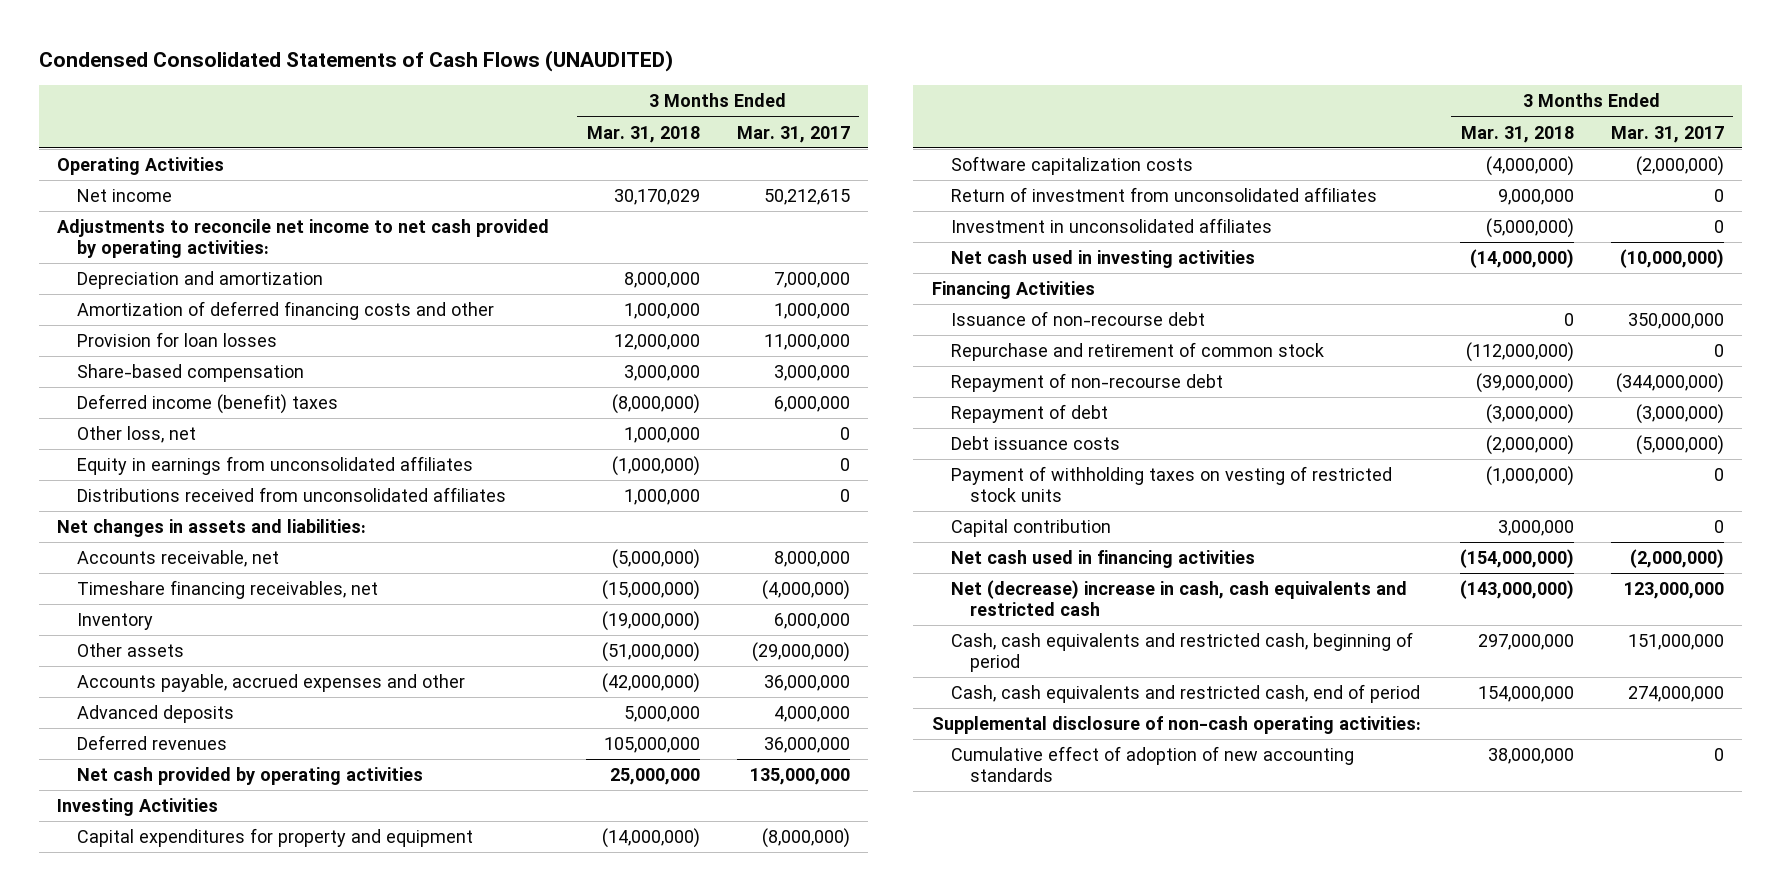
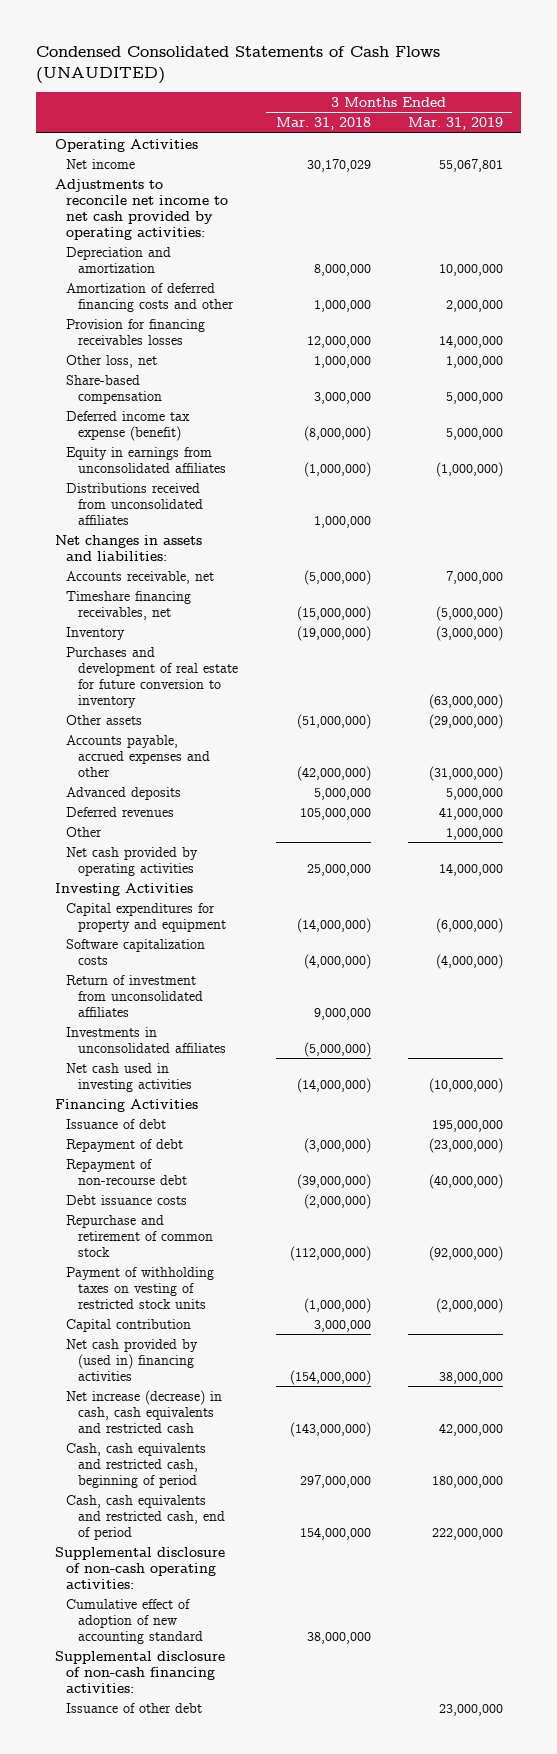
- | 3 Months Ended Mar. 31, 2018 | 3 Months Ended Mar. 31, 2017
+ | 3 Months Ended Mar. 31, 2018 | 3 Months Ended Mar. 31, 2019
- Provision for loan losses | 12,000,000 | 11,000,000
- Deferred income (benefit) taxes | (8,000,000) | 6,000,000
+ Provision for financing receivables losses | 12,000,000 | 14,000,000
moved down: Share-based compensation | 3,000,000 | 5,000,000
+ Deferred income tax expense (benefit) | (8,000,000) | 5,000,000
+ Purchases and development of real estate for future conversion to inventory | | (63,000,000)
+ Other | | 1,000,000
- Investment in unconsolidated affiliates | (5,000,000) | 0
+ Investments in unconsolidated affiliates | (5,000,000) |
- Issuance of non-recourse debt | 0 | 350,000,000
+ Issuance of debt | | 195,000,000
moved down: Repayment of non-recourse debt | (39,000,000) | (40,000,000)
moved down: Repurchase and retirement of common stock | (112,000,000) | (92,000,000)
- Net cash used in financing activities | (154,000,000) | (2,000,000)
- Net (decrease) increase in cash, cash equivalents and restricted cash | (143,000,000) | 123,000,000
+ Net cash provided by (used in) financing activities | (154,000,000) | 38,000,000
+ Net increase (decrease) in cash, cash equivalents and restricted cash | (143,000,000) | 42,000,000
- Cumulative effect of adoption of new accounting standards | 38,000,000 | 0
+ Cumulative effect of adoption of new accounting standard | 38,000,000 |
+ Supplemental disclosure of non-cash financing activities:
+ Issuance of other debt | | 23,000,000

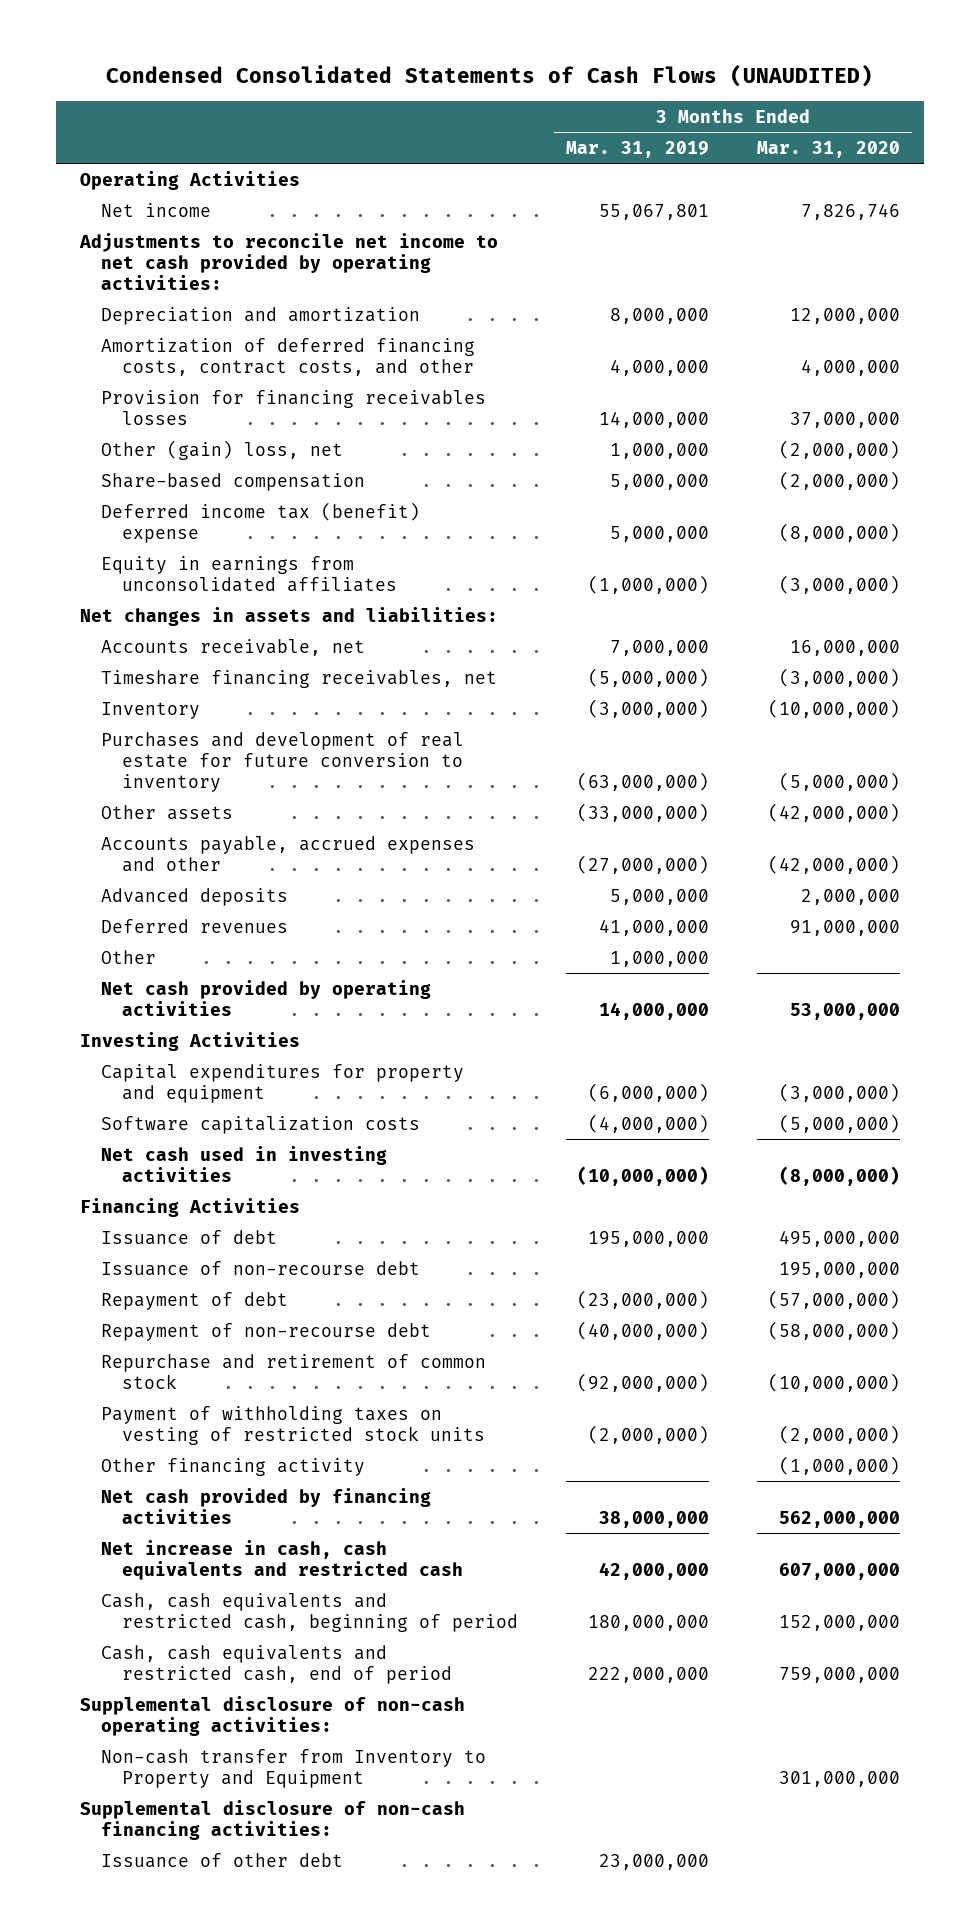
- | 3 Months Ended Mar. 31, 2018 | 3 Months Ended Mar. 31, 2019
+ | 3 Months Ended Mar. 31, 2019 | 3 Months Ended Mar. 31, 2020
- Depreciation and amortization | 8,000,000 | 10,000,000
- Amortization of deferred financing costs and other | 1,000,000 | 2,000,000
+ Depreciation and amortization | 8,000,000 | 12,000,000
+ Amortization of deferred financing costs, contract costs, and other | 4,000,000 | 4,000,000
- Other loss, net | 1,000,000 | 1,000,000
+ Other (gain) loss, net | 1,000,000 | (2,000,000)
- Deferred income tax expense (benefit) | (8,000,000) | 5,000,000
+ Deferred income tax (benefit) expense | 5,000,000 | (8,000,000)
- Distributions received from unconsolidated affiliates | 1,000,000 |
- Other assets | (51,000,000) | (29,000,000)
- Accounts payable, accrued expenses and other | (42,000,000) | (31,000,000)
+ Other assets | (33,000,000) | (42,000,000)
+ Accounts payable, accrued expenses and other | (27,000,000) | (42,000,000)
- Return of investment from unconsolidated affiliates | 9,000,000 |
- Investments in unconsolidated affiliates | (5,000,000) |
+ Issuance of non-recourse debt | | 195,000,000
- Debt issuance costs | (2,000,000) |
- Capital contribution | 3,000,000 |
- Net cash provided by (used in) financing activities | (154,000,000) | 38,000,000
- Net increase (decrease) in cash, cash equivalents and restricted cash | (143,000,000) | 42,000,000
+ Other financing activity | | (1,000,000)
+ Net cash provided by financing activities | 38,000,000 | 562,000,000
+ Net increase in cash, cash equivalents and restricted cash | 42,000,000 | 607,000,000
- Cumulative effect of adoption of new accounting standard | 38,000,000 |
+ Non-cash transfer from Inventory to Property and Equipment | | 301,000,000

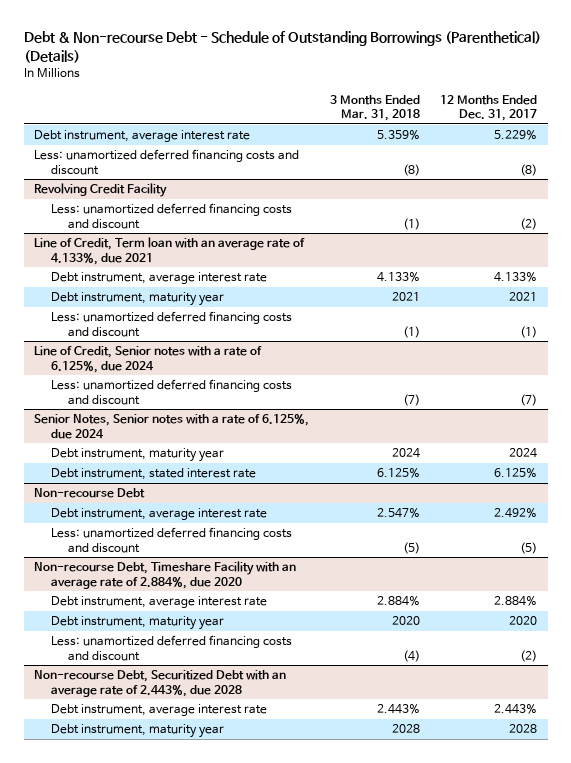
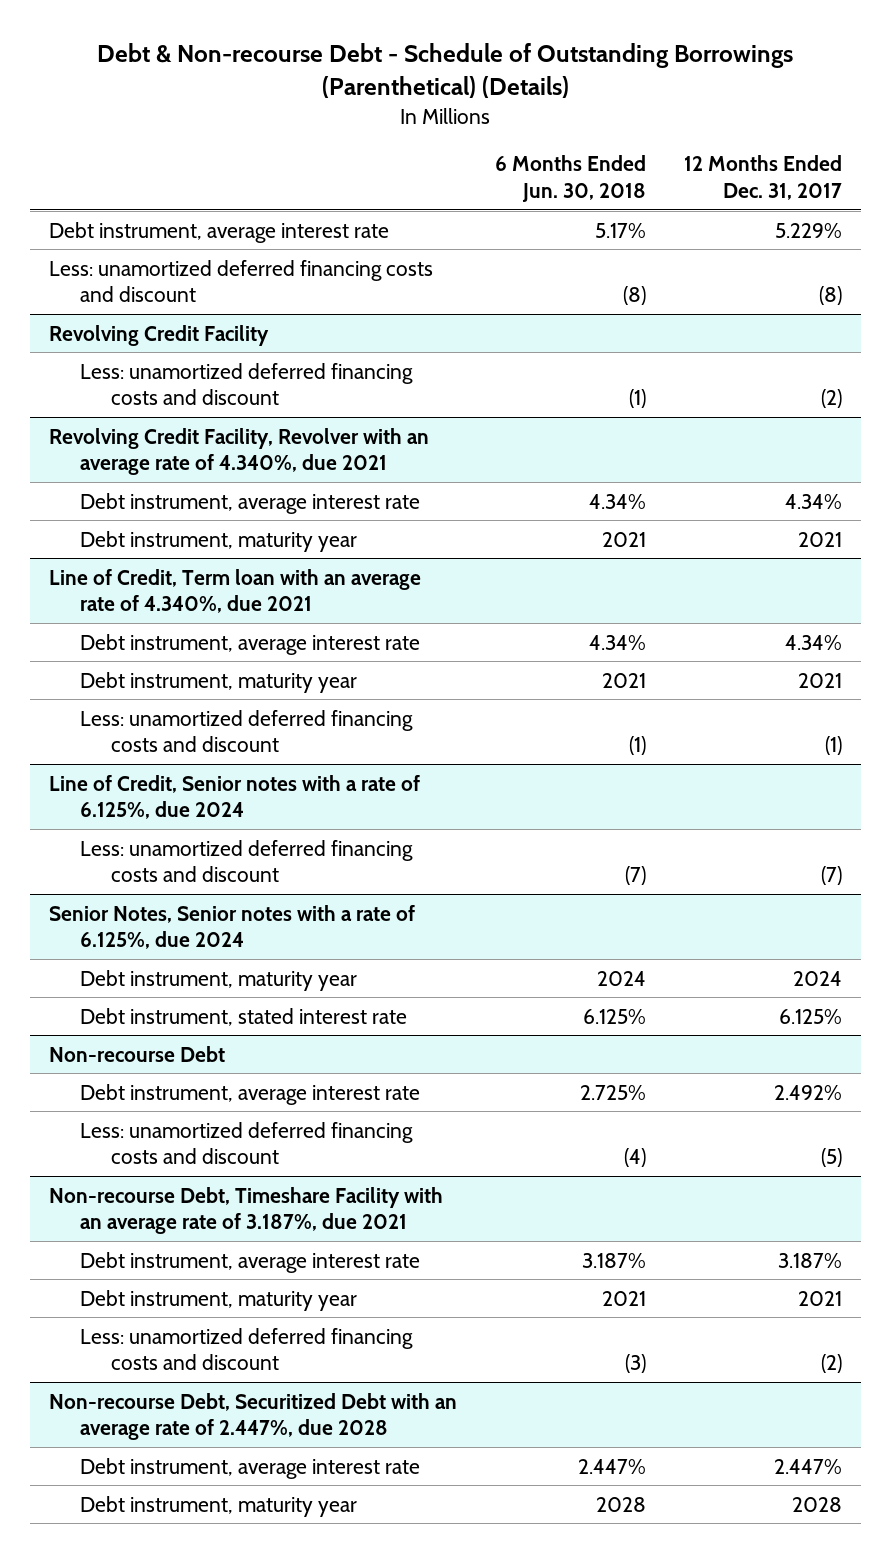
- | 3 Months Ended Mar. 31, 2018 | 12 Months Ended Dec. 31, 2017
+ | 6 Months Ended Jun. 30, 2018 | 12 Months Ended Dec. 31, 2017
- Line of Credit, Term loan with an average rate of 4.133%, due 2021
- Debt instrument, average interest rate | 4.133% | 4.133%
+ Revolving Credit Facility, Revolver with an average rate of 4.340%, due 2021
+ Debt instrument, average interest rate | 4.34% | 4.34%
+ Line of Credit, Term loan with an average rate of 4.340%, due 2021
+ Debt instrument, average interest rate | 4.34% | 4.34%
+ Debt instrument, maturity year | 2021 | 2021
- Non-recourse Debt, Timeshare Facility with an average rate of 2.884%, due 2020
- Debt instrument, average interest rate | 2.884% | 2.884%
- Debt instrument, maturity year | 2020 | 2020
+ Non-recourse Debt, Timeshare Facility with an average rate of 3.187%, due 2021
+ Debt instrument, average interest rate | 3.187% | 3.187%
+ Debt instrument, maturity year | 2021 | 2021
- Non-recourse Debt, Securitized Debt with an average rate of 2.443%, due 2028
- Debt instrument, average interest rate | 2.443% | 2.443%
+ Non-recourse Debt, Securitized Debt with an average rate of 2.447%, due 2028
+ Debt instrument, average interest rate | 2.447% | 2.447%

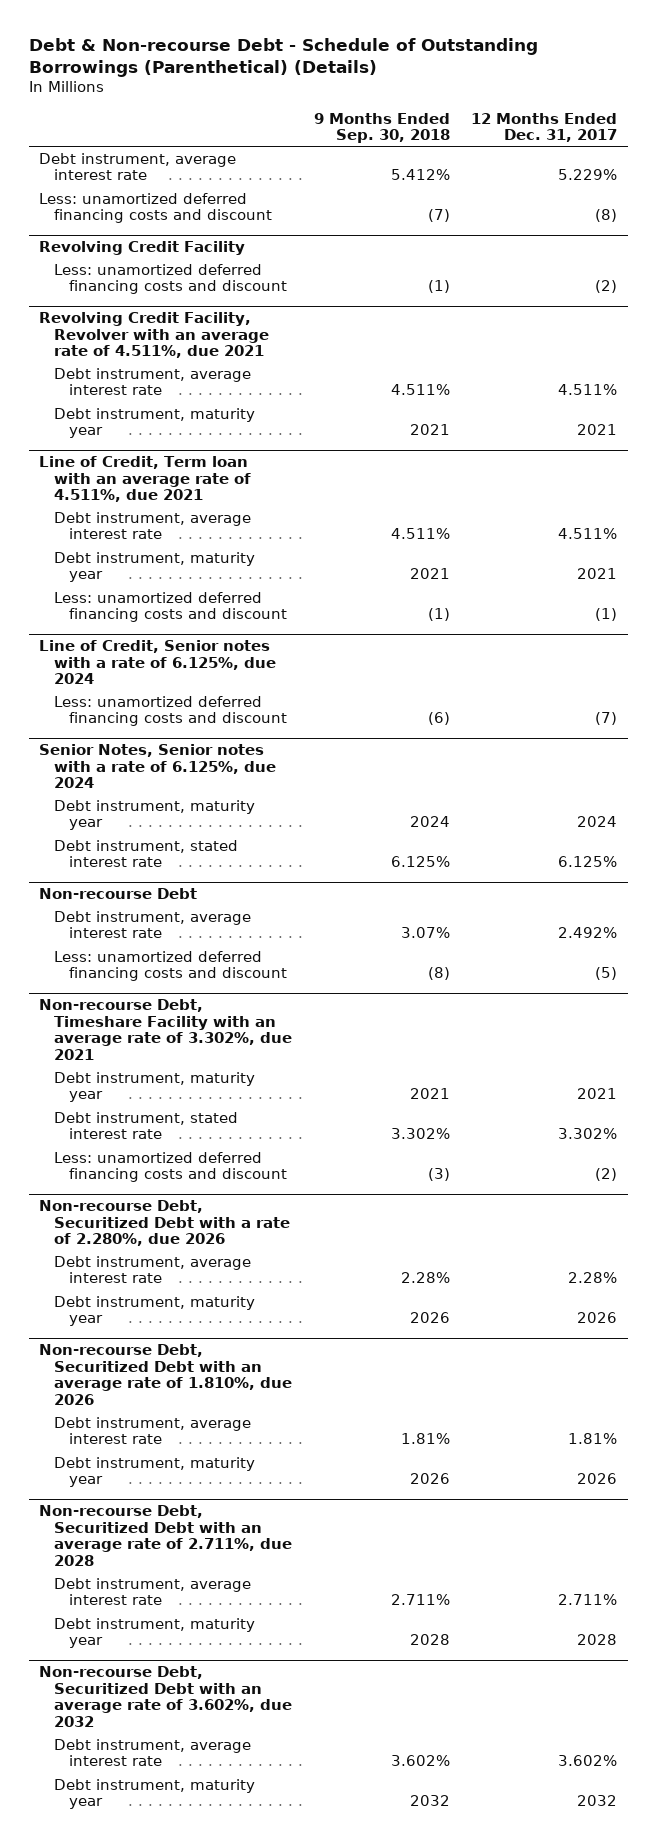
- | 6 Months Ended Jun. 30, 2018 | 12 Months Ended Dec. 31, 2017
+ | 9 Months Ended Sep. 30, 2018 | 12 Months Ended Dec. 31, 2017
- Revolving Credit Facility, Revolver with an average rate of 4.340%, due 2021
- Debt instrument, average interest rate | 4.34% | 4.34%
+ Revolving Credit Facility, Revolver with an average rate of 4.511%, due 2021
+ Debt instrument, average interest rate | 4.511% | 4.511%
- Line of Credit, Term loan with an average rate of 4.340%, due 2021
- Debt instrument, average interest rate | 4.34% | 4.34%
+ Line of Credit, Term loan with an average rate of 4.511%, due 2021
+ Debt instrument, average interest rate | 4.511% | 4.511%
- Non-recourse Debt, Timeshare Facility with an average rate of 3.187%, due 2021
- Debt instrument, average interest rate | 3.187% | 3.187%
+ Non-recourse Debt, Timeshare Facility with an average rate of 3.302%, due 2021
+ Debt instrument, stated interest rate | 3.302% | 3.302%
- Non-recourse Debt, Securitized Debt with an average rate of 2.447%, due 2028
- Debt instrument, average interest rate | 2.447% | 2.447%
+ Non-recourse Debt, Securitized Debt with a rate of 2.280%, due 2026
+ Debt instrument, average interest rate | 2.28% | 2.28%
+ Debt instrument, maturity year | 2026 | 2026
+ Non-recourse Debt, Securitized Debt with an average rate of 1.810%, due 2026
+ Debt instrument, average interest rate | 1.81% | 1.81%
+ Debt instrument, maturity year | 2026 | 2026
+ Non-recourse Debt, Securitized Debt with an average rate of 2.711%, due 2028
+ Debt instrument, average interest rate | 2.711% | 2.711%
+ Non-recourse Debt, Securitized Debt with an average rate of 3.602%, due 2032
+ Debt instrument, average interest rate | 3.602% | 3.602%
+ Debt instrument, maturity year | 2032 | 2032

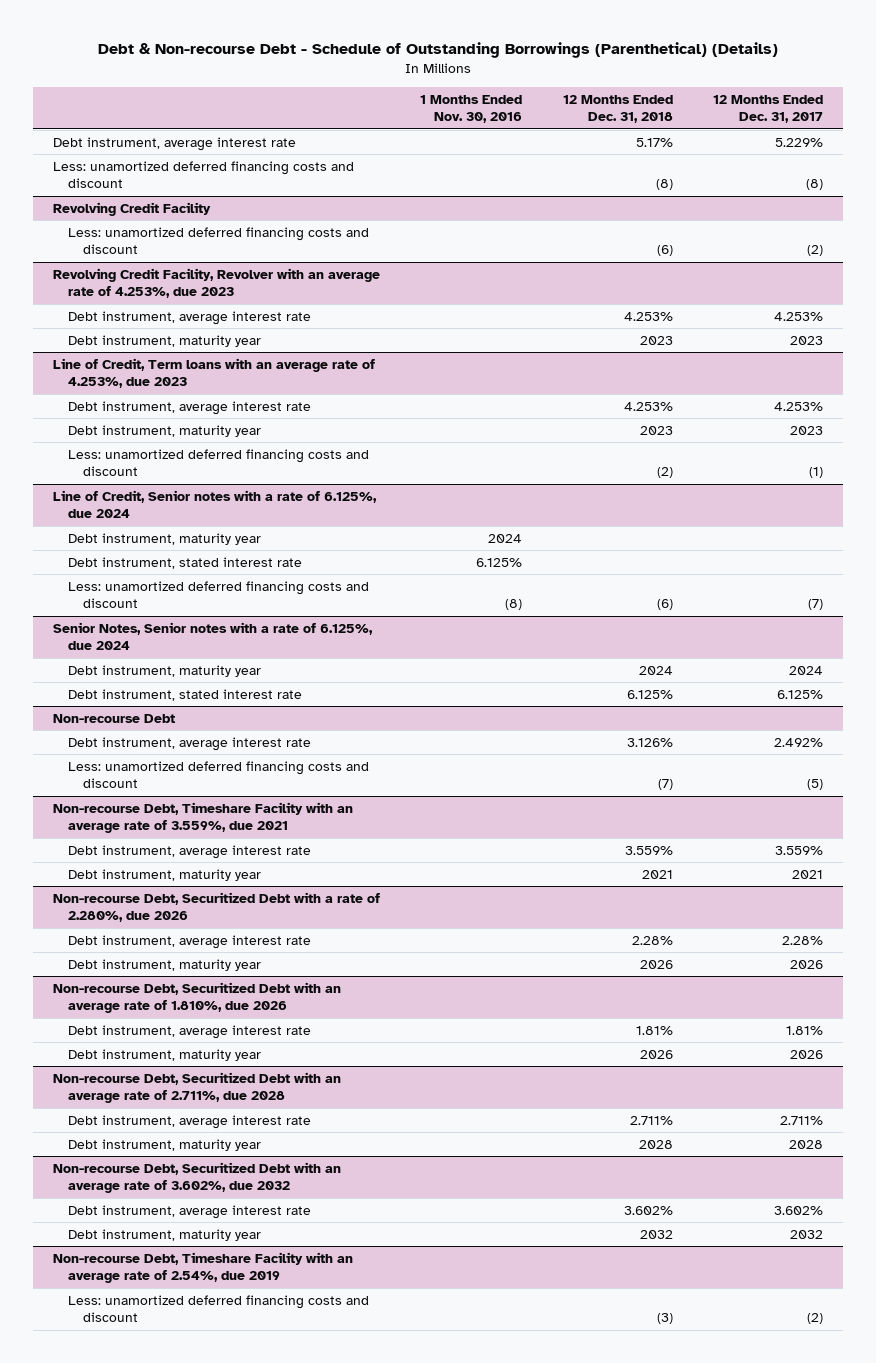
- | 9 Months Ended Sep. 30, 2018 | 12 Months Ended Dec. 31, 2017
+ | 1 Months Ended Nov. 30, 2016 | 12 Months Ended Dec. 31, 2018 | 12 Months Ended Dec. 31, 2017
- Revolving Credit Facility, Revolver with an average rate of 4.511%, due 2021
- Debt instrument, average interest rate | 4.511% | 4.511%
- Debt instrument, maturity year | 2021 | 2021
- Line of Credit, Term loan with an average rate of 4.511%, due 2021
- Debt instrument, average interest rate | 4.511% | 4.511%
- Debt instrument, maturity year | 2021 | 2021
+ Revolving Credit Facility, Revolver with an average rate of 4.253%, due 2023
+ Debt instrument, average interest rate | | 4.253% | 4.253%
+ Debt instrument, maturity year | | 2023 | 2023
+ Line of Credit, Term loans with an average rate of 4.253%, due 2023
+ Debt instrument, average interest rate | | 4.253% | 4.253%
+ Debt instrument, maturity year | | 2023 | 2023
@ Line of Credit, Senior notes with a rate of 6.125%, due 2024
+ Debt instrument, maturity year | 2024 | |
+ Debt instrument, stated interest rate | 6.125% | |
- Non-recourse Debt, Timeshare Facility with an average rate of 3.302%, due 2021
+ Non-recourse Debt, Timeshare Facility with an average rate of 3.559%, due 2021
+ Debt instrument, average interest rate | | 3.559% | 3.559%
- Debt instrument, stated interest rate | 3.302% | 3.302%
- Less: unamortized deferred financing costs and discount | (3) | (2)
+ Non-recourse Debt, Timeshare Facility with an average rate of 2.54%, due 2019
+ Less: unamortized deferred financing costs and discount | | (3) | (2)

